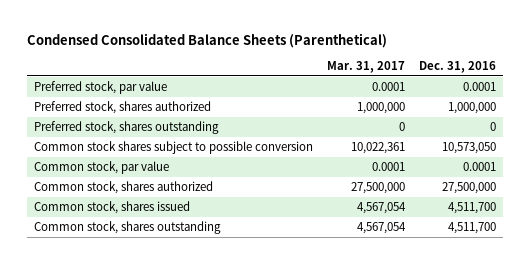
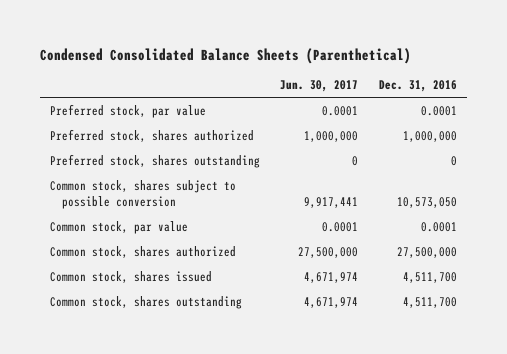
- | Mar. 31, 2017 | Dec. 31, 2016
+ | Jun. 30, 2017 | Dec. 31, 2016
- Common stock shares subject to possible conversion | 10,022,361 | 10,573,050
+ Common stock, shares subject to possible conversion | 9,917,441 | 10,573,050

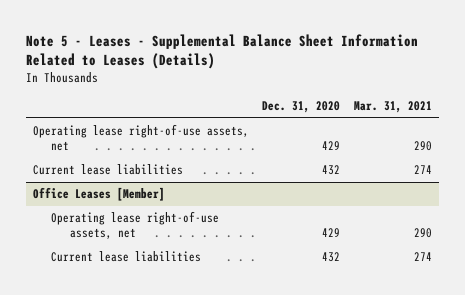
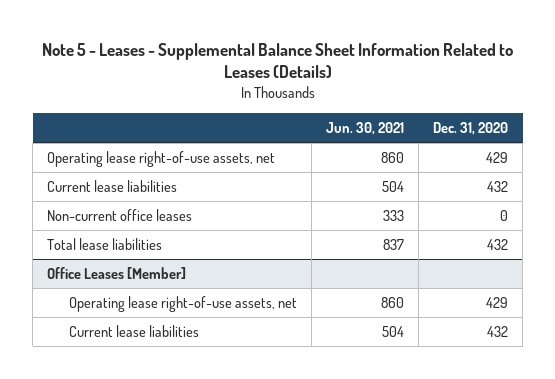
- | Dec. 31, 2020 | Mar. 31, 2021
+ | Jun. 30, 2021 | Dec. 31, 2020
+ Non-current office leases | 333 | 0
+ Total lease liabilities | 837 | 432

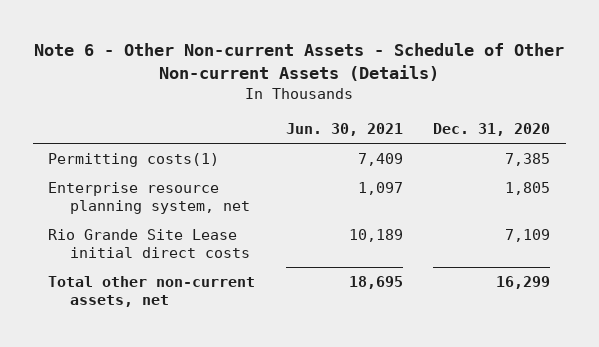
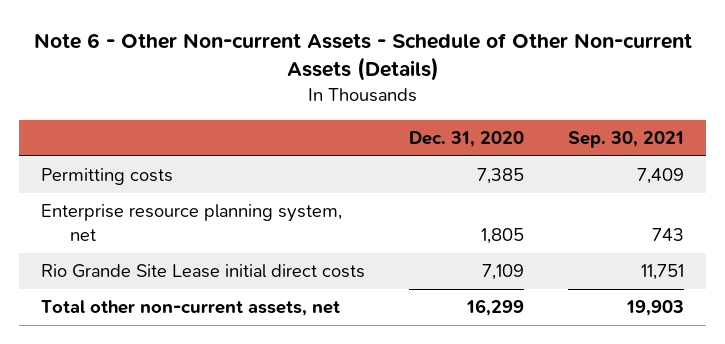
- | Jun. 30, 2021 | Dec. 31, 2020
+ | Dec. 31, 2020 | Sep. 30, 2021
- Permitting costs(1) | 7,409 | 7,385
+ Permitting costs | 7,385 | 7,409

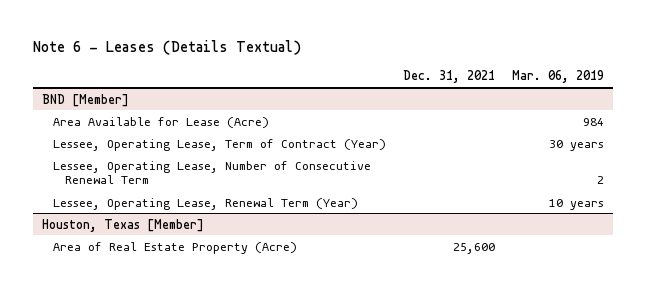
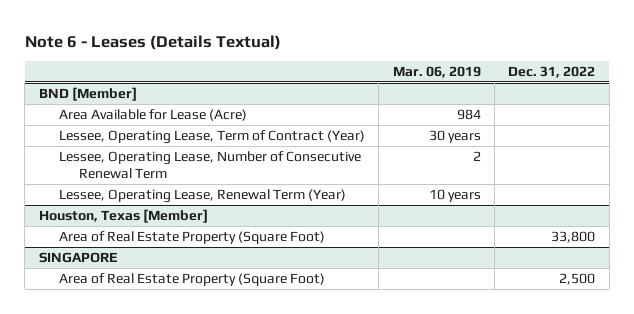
- | Dec. 31, 2021 | Mar. 06, 2019
+ | Mar. 06, 2019 | Dec. 31, 2022
@ Houston, Texas [Member]
- Area of Real Estate Property (Acre) | 25,600 |
+ Area of Real Estate Property (Square Foot) | | 33,800
+ SINGAPORE
+ Area of Real Estate Property (Square Foot) | | 2,500

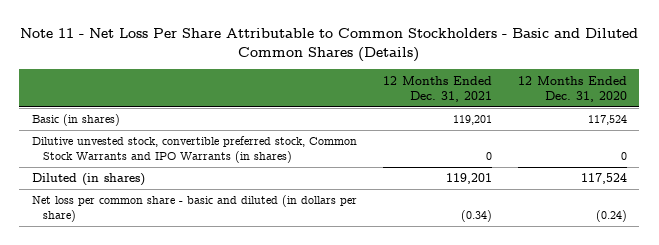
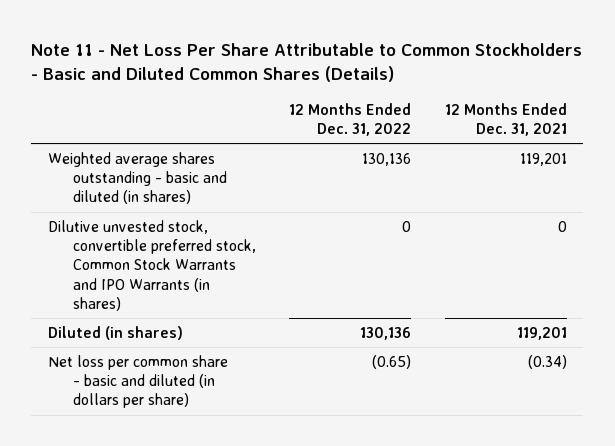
- | 12 Months Ended Dec. 31, 2021 | 12 Months Ended Dec. 31, 2020
+ | 12 Months Ended Dec. 31, 2022 | 12 Months Ended Dec. 31, 2021
- Basic (in shares) | 119,201 | 117,524
+ Weighted average shares outstanding - basic and diluted (in shares) | 130,136 | 119,201

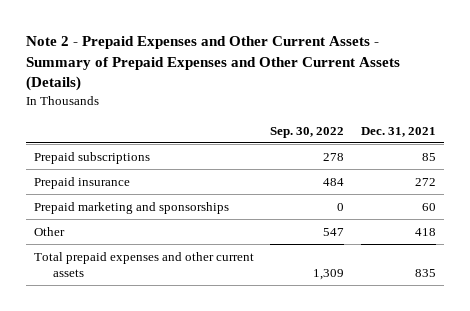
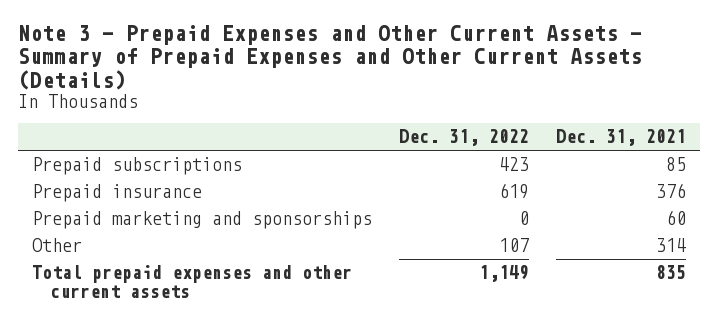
- Note 2 - Prepaid Expenses and Other Current Assets - Summary of Prepaid Expenses and Other Current Assets (Details)
+ Note 3 - Prepaid Expenses and Other Current Assets - Summary of Prepaid Expenses and Other Current Assets (Details)
- | Sep. 30, 2022 | Dec. 31, 2021
+ | Dec. 31, 2022 | Dec. 31, 2021
- Prepaid insurance | 484 | 272
+ Prepaid insurance | 619 | 376
- Other | 547 | 418
+ Other | 107 | 314

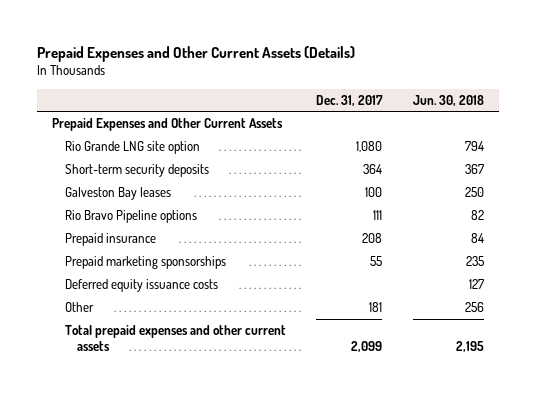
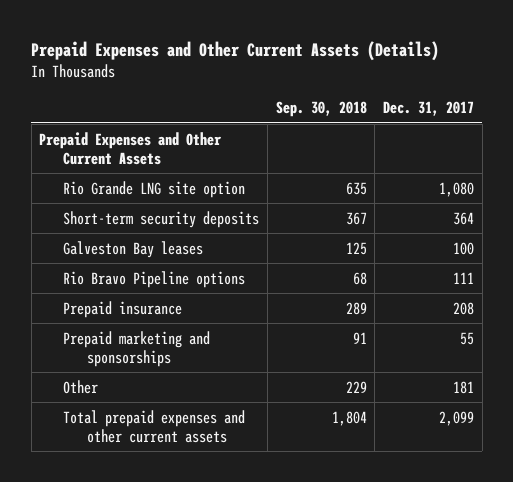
- | Dec. 31, 2017 | Jun. 30, 2018
+ | Sep. 30, 2018 | Dec. 31, 2017
- Prepaid marketing sponsorships | 55 | 235
- Deferred equity issuance costs | | 127
+ Prepaid marketing and sponsorships | 91 | 55

